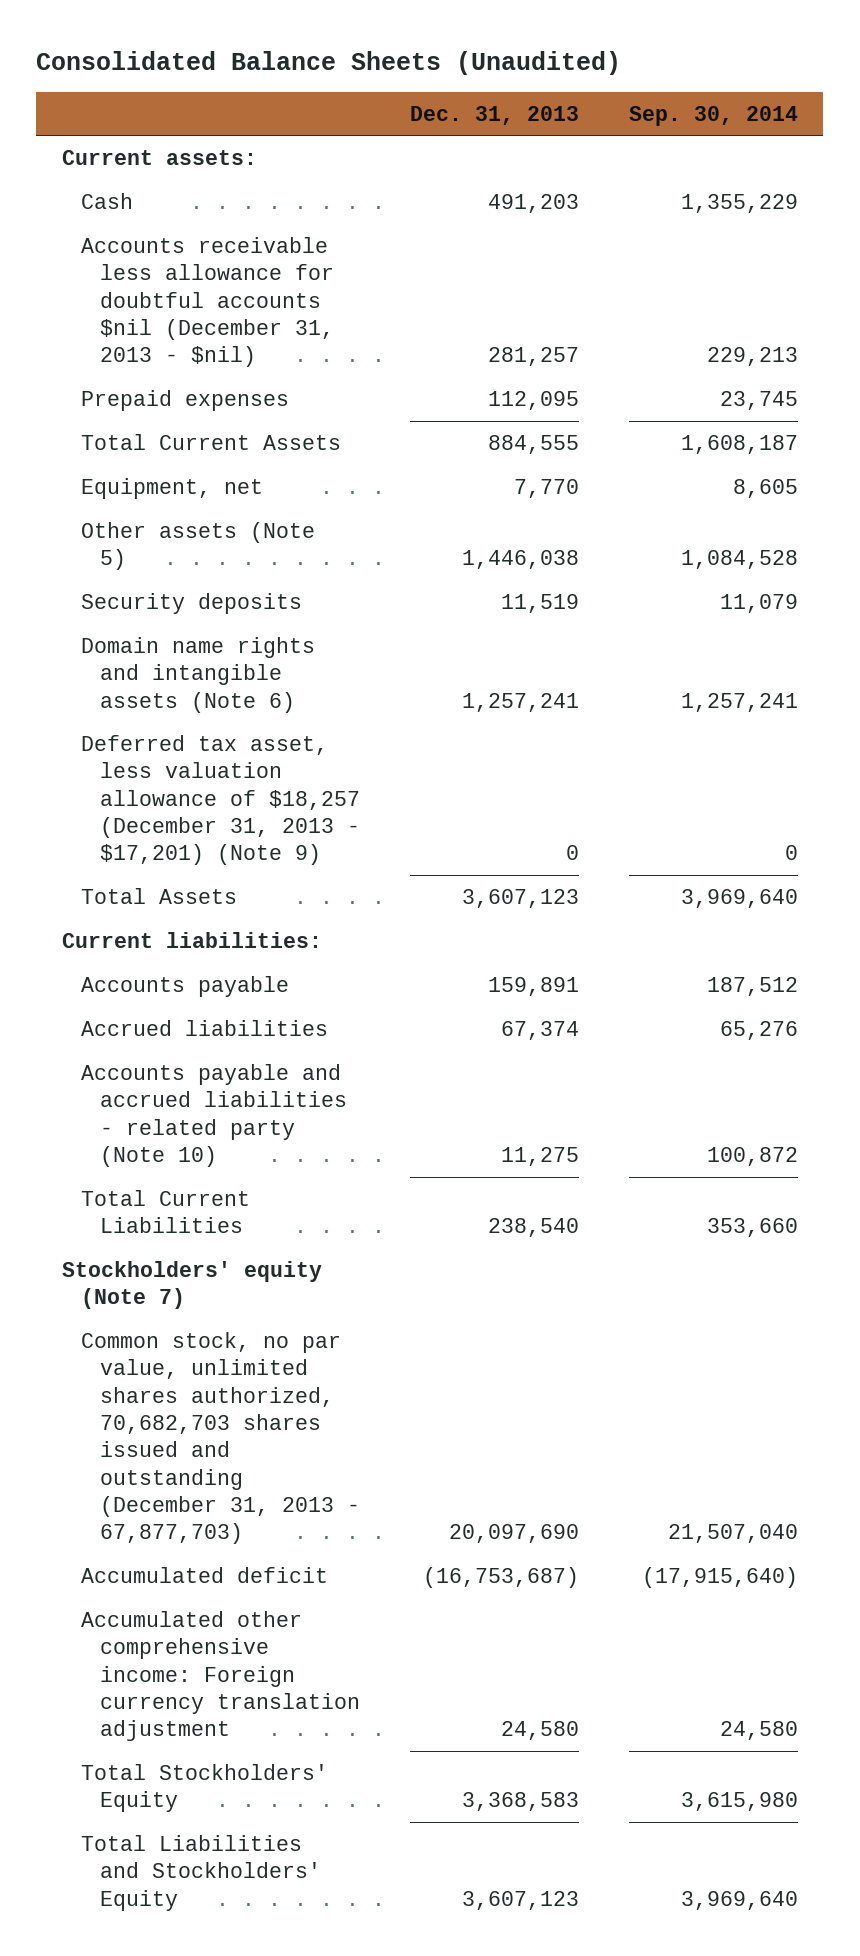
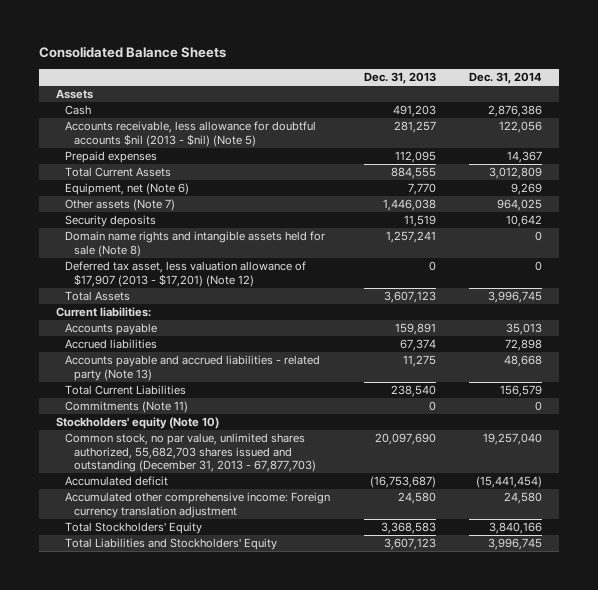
- Consolidated Balance Sheets (Unaudited)
+ Consolidated Balance Sheets
- | Dec. 31, 2013 | Sep. 30, 2014
+ | Dec. 31, 2013 | Dec. 31, 2014
- Current assets:
+ Assets
- Accounts receivable less allowance for doubtful accounts $nil (December 31, 2013 - $nil) | 281,257 | 229,213
+ Accounts receivable, less allowance for doubtful accounts $nil (2013 - $nil) (Note 5) | 281,257 | 122,056
- Equipment, net | 7,770 | 8,605
- Other assets (Note 5) | 1,446,038 | 1,084,528
+ Equipment, net (Note 6) | 7,770 | 9,269
+ Other assets (Note 7) | 1,446,038 | 964,025
- Domain name rights and intangible assets (Note 6) | 1,257,241 | 1,257,241
- Deferred tax asset, less valuation allowance of $18,257 (December 31, 2013 - $17,201) (Note 9) | 0 | 0
+ Domain name rights and intangible assets held for sale (Note 8) | 1,257,241 | 0
+ Deferred tax asset, less valuation allowance of $17,907 (2013 - $17,201) (Note 12) | 0 | 0
- Accounts payable and accrued liabilities - related party (Note 10) | 11,275 | 100,872
+ Accounts payable and accrued liabilities - related party (Note 13) | 11,275 | 48,668
- Stockholders' equity (Note 7)
- Common stock, no par value, unlimited shares authorized, 70,682,703 shares issued and outstanding (December 31, 2013 - 67,877,703) | 20,097,690 | 21,507,040
+ Commitments (Note 11) | 0 | 0
+ Stockholders' equity (Note 10)
+ Common stock, no par value, unlimited shares authorized, 55,682,703 shares issued and outstanding (December 31, 2013 - 67,877,703) | 20,097,690 | 19,257,040

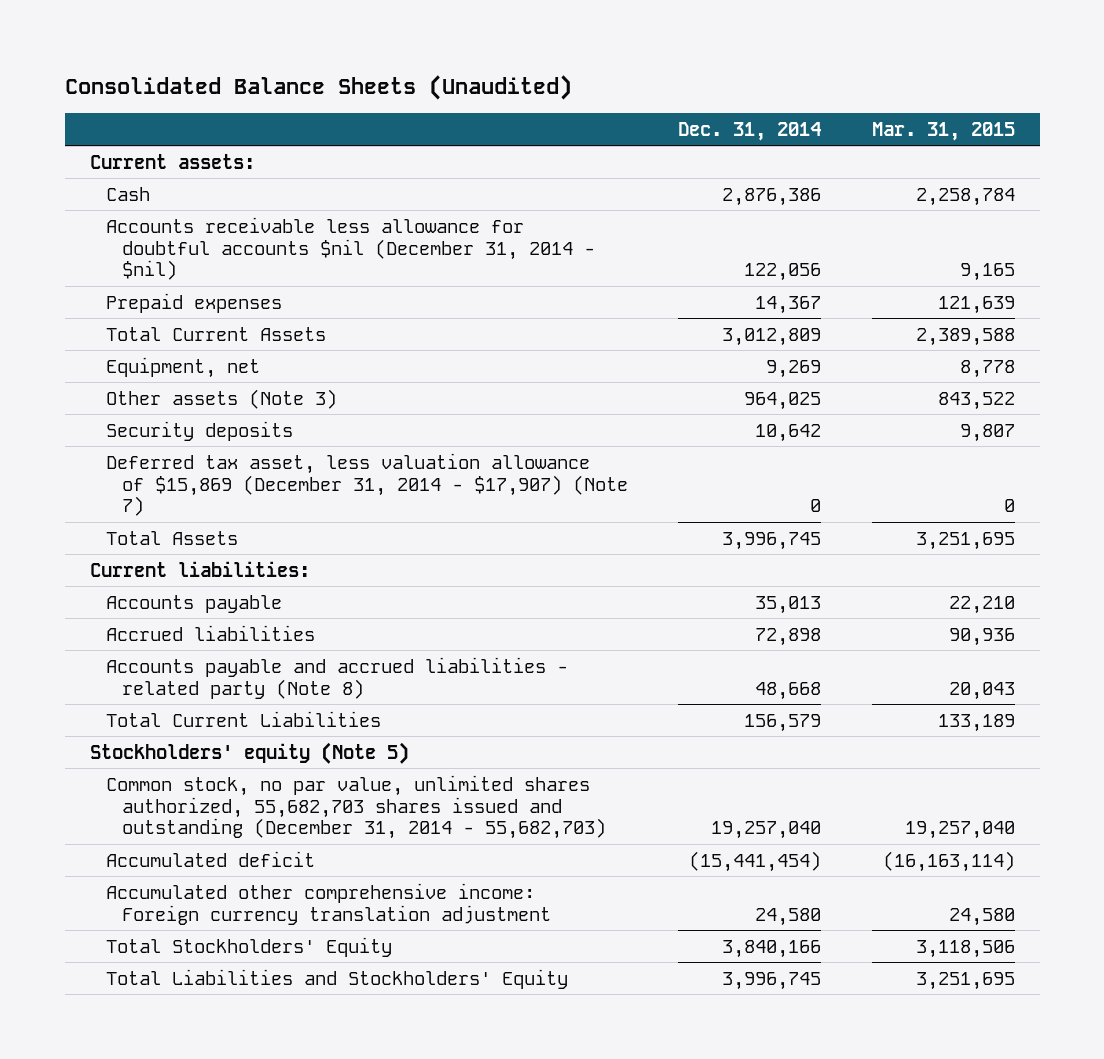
- Consolidated Balance Sheets
+ Consolidated Balance Sheets (Unaudited)
- | Dec. 31, 2013 | Dec. 31, 2014
+ | Dec. 31, 2014 | Mar. 31, 2015
- Assets
+ Current assets:
- Accounts receivable, less allowance for doubtful accounts $nil (2013 - $nil) (Note 5) | 281,257 | 122,056
+ Accounts receivable less allowance for doubtful accounts $nil (December 31, 2014 - $nil) | 122,056 | 9,165
- Equipment, net (Note 6) | 7,770 | 9,269
- Other assets (Note 7) | 1,446,038 | 964,025
+ Equipment, net | 9,269 | 8,778
+ Other assets (Note 3) | 964,025 | 843,522
- Domain name rights and intangible assets held for sale (Note 8) | 1,257,241 | 0
- Deferred tax asset, less valuation allowance of $17,907 (2013 - $17,201) (Note 12) | 0 | 0
+ Deferred tax asset, less valuation allowance of $15,869 (December 31, 2014 - $17,907) (Note 7) | 0 | 0
- Accounts payable and accrued liabilities - related party (Note 13) | 11,275 | 48,668
+ Accounts payable and accrued liabilities - related party (Note 8) | 48,668 | 20,043
- Commitments (Note 11) | 0 | 0
- Stockholders' equity (Note 10)
- Common stock, no par value, unlimited shares authorized, 55,682,703 shares issued and outstanding (December 31, 2013 - 67,877,703) | 20,097,690 | 19,257,040
+ Stockholders' equity (Note 5)
+ Common stock, no par value, unlimited shares authorized, 55,682,703 shares issued and outstanding (December 31, 2014 - 55,682,703) | 19,257,040 | 19,257,040

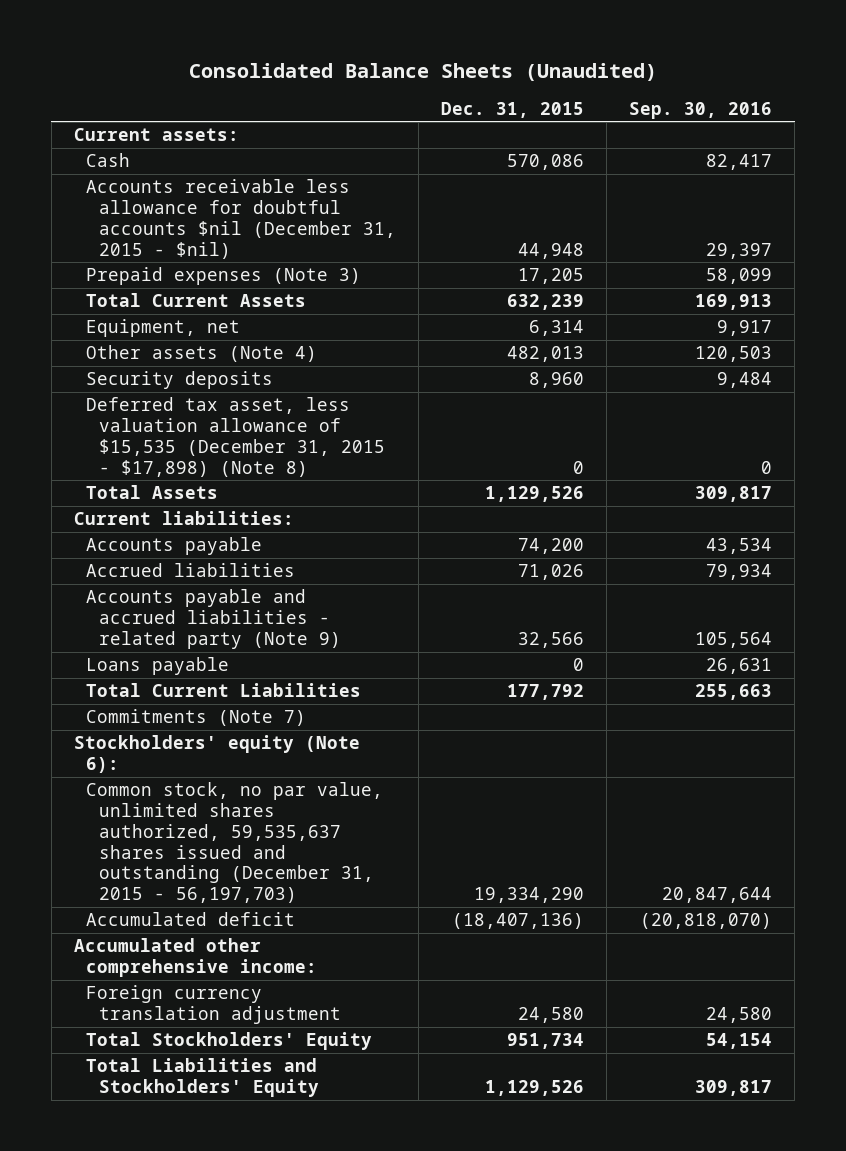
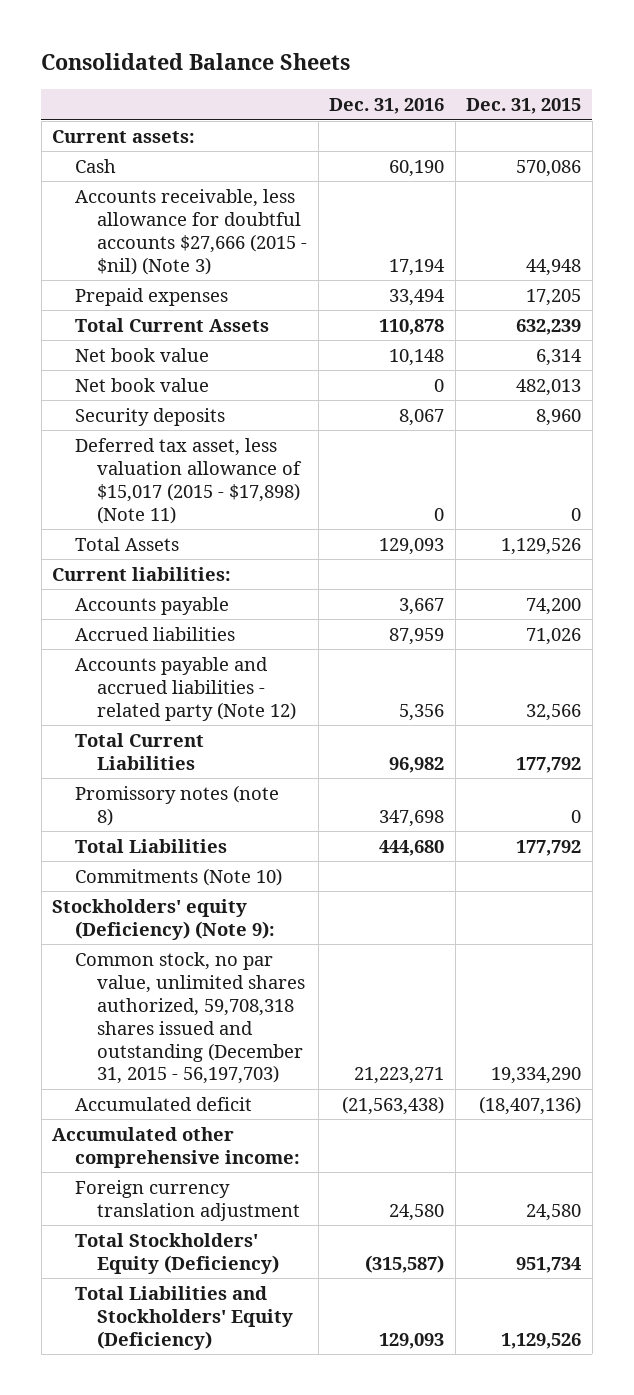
- Consolidated Balance Sheets (Unaudited)
+ Consolidated Balance Sheets
- | Dec. 31, 2015 | Sep. 30, 2016
+ | Dec. 31, 2016 | Dec. 31, 2015
- Accounts receivable less allowance for doubtful accounts $nil (December 31, 2015 - $nil) | 44,948 | 29,397
- Prepaid expenses (Note 3) | 17,205 | 58,099
+ Accounts receivable, less allowance for doubtful accounts $27,666 (2015 - $nil) (Note 3) | 17,194 | 44,948
+ Prepaid expenses | 33,494 | 17,205
- Equipment, net | 6,314 | 9,917
- Other assets (Note 4) | 482,013 | 120,503
+ Net book value | 10,148 | 6,314
+ Net book value | 0 | 482,013
- Deferred tax asset, less valuation allowance of $15,535 (December 31, 2015 - $17,898) (Note 8) | 0 | 0
+ Deferred tax asset, less valuation allowance of $15,017 (2015 - $17,898) (Note 11) | 0 | 0
- Accounts payable and accrued liabilities - related party (Note 9) | 32,566 | 105,564
- Loans payable | 0 | 26,631
+ Accounts payable and accrued liabilities - related party (Note 12) | 5,356 | 32,566
- Commitments (Note 7)
- Stockholders' equity (Note 6):
- Common stock, no par value, unlimited shares authorized, 59,535,637 shares issued and outstanding (December 31, 2015 - 56,197,703) | 19,334,290 | 20,847,644
+ Promissory notes (note 8) | 347,698 | 0
+ Total Liabilities | 444,680 | 177,792
+ Commitments (Note 10)
+ Stockholders' equity (Deficiency) (Note 9):
+ Common stock, no par value, unlimited shares authorized, 59,708,318 shares issued and outstanding (December 31, 2015 - 56,197,703) | 21,223,271 | 19,334,290
- Total Stockholders' Equity | 951,734 | 54,154
- Total Liabilities and Stockholders' Equity | 1,129,526 | 309,817
+ Total Stockholders' Equity (Deficiency) | (315,587) | 951,734
+ Total Liabilities and Stockholders' Equity (Deficiency) | 129,093 | 1,129,526

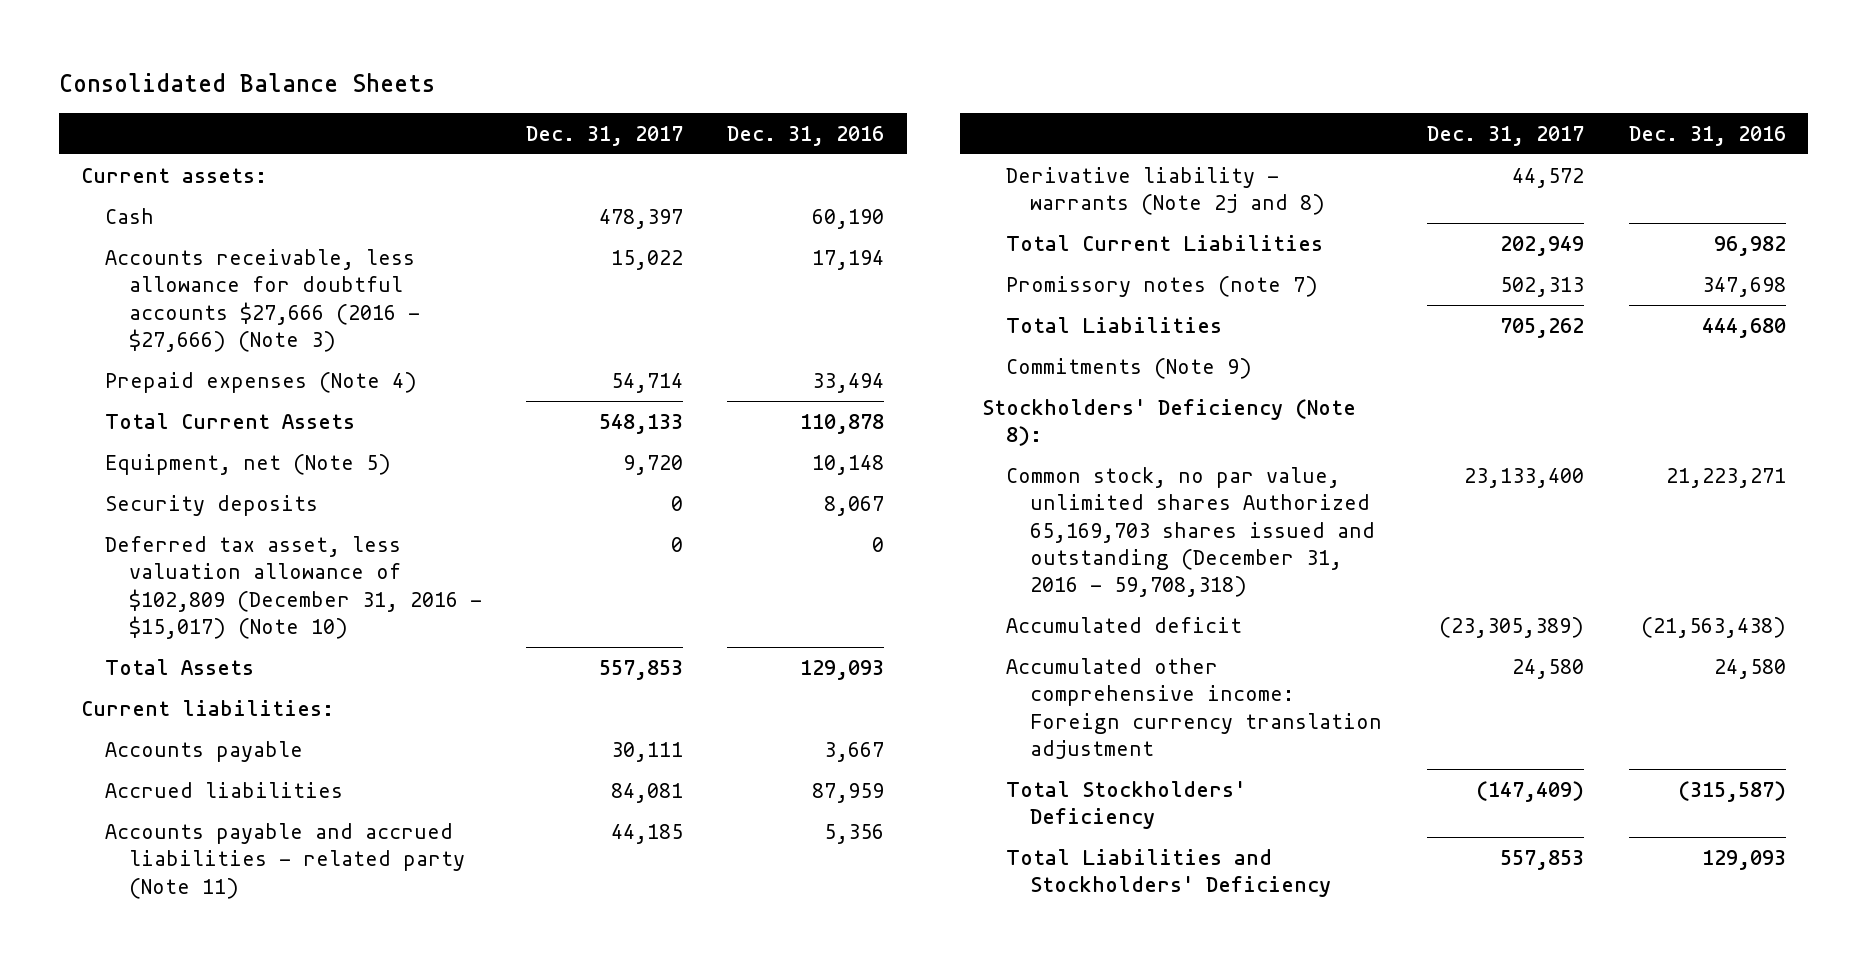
- | Dec. 31, 2016 | Dec. 31, 2015
+ | Dec. 31, 2017 | Dec. 31, 2016
- Accounts receivable, less allowance for doubtful accounts $27,666 (2015 - $nil) (Note 3) | 17,194 | 44,948
- Prepaid expenses | 33,494 | 17,205
+ Accounts receivable, less allowance for doubtful accounts $27,666 (2016 - $27,666) (Note 3) | 15,022 | 17,194
+ Prepaid expenses (Note 4) | 54,714 | 33,494
- Net book value | 10,148 | 6,314
- Net book value | 0 | 482,013
+ Equipment, net (Note 5) | 9,720 | 10,148
- Deferred tax asset, less valuation allowance of $15,017 (2015 - $17,898) (Note 11) | 0 | 0
+ Deferred tax asset, less valuation allowance of $102,809 (December 31, 2016 - $15,017) (Note 10) | 0 | 0
- Accounts payable and accrued liabilities - related party (Note 12) | 5,356 | 32,566
+ Accounts payable and accrued liabilities - related party (Note 11) | 44,185 | 5,356
+ Derivative liability - warrants (Note 2j and 8) | 44,572 |
- Promissory notes (note 8) | 347,698 | 0
+ Promissory notes (note 7) | 502,313 | 347,698
- Commitments (Note 10)
- Stockholders' equity (Deficiency) (Note 9):
- Common stock, no par value, unlimited shares authorized, 59,708,318 shares issued and outstanding (December 31, 2015 - 56,197,703) | 21,223,271 | 19,334,290
+ Commitments (Note 9)
+ Stockholders' Deficiency (Note 8):
+ Common stock, no par value, unlimited shares Authorized 65,169,703 shares issued and outstanding (December 31, 2016 - 59,708,318) | 23,133,400 | 21,223,271
- Accumulated other comprehensive income:
- Foreign currency translation adjustment | 24,580 | 24,580
- Total Stockholders' Equity (Deficiency) | (315,587) | 951,734
- Total Liabilities and Stockholders' Equity (Deficiency) | 129,093 | 1,129,526
+ Accumulated other comprehensive income: Foreign currency translation adjustment | 24,580 | 24,580
+ Total Stockholders' Deficiency | (147,409) | (315,587)
+ Total Liabilities and Stockholders' Deficiency | 557,853 | 129,093

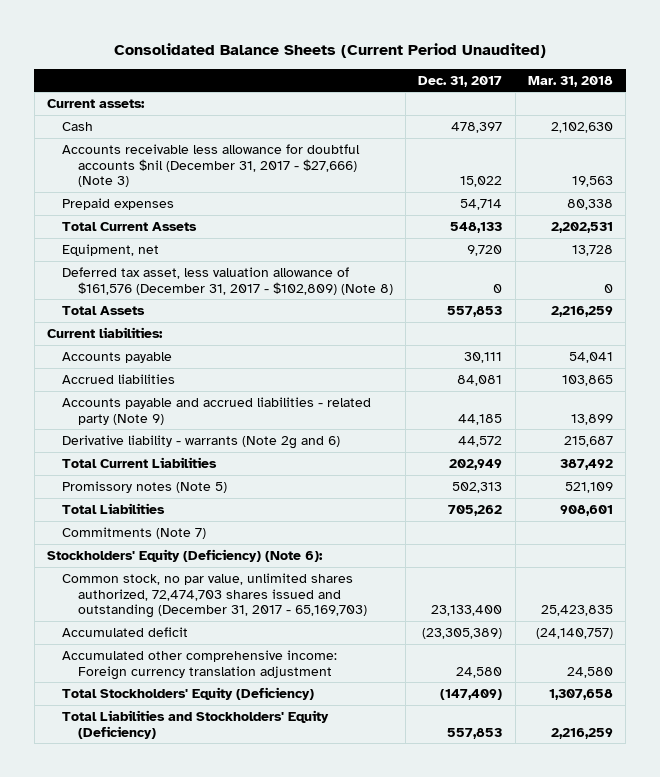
- Consolidated Balance Sheets
+ Consolidated Balance Sheets (Current Period Unaudited)
- | Dec. 31, 2017 | Dec. 31, 2016
+ | Dec. 31, 2017 | Mar. 31, 2018
- Accounts receivable, less allowance for doubtful accounts $27,666 (2016 - $27,666) (Note 3) | 15,022 | 17,194
- Prepaid expenses (Note 4) | 54,714 | 33,494
+ Accounts receivable less allowance for doubtful accounts $nil (December 31, 2017 - $27,666) (Note 3) | 15,022 | 19,563
+ Prepaid expenses | 54,714 | 80,338
- Equipment, net (Note 5) | 9,720 | 10,148
- Security deposits | 0 | 8,067
- Deferred tax asset, less valuation allowance of $102,809 (December 31, 2016 - $15,017) (Note 10) | 0 | 0
+ Equipment, net | 9,720 | 13,728
+ Deferred tax asset, less valuation allowance of $161,576 (December 31, 2017 - $102,809) (Note 8) | 0 | 0
- Accounts payable and accrued liabilities - related party (Note 11) | 44,185 | 5,356
- Derivative liability - warrants (Note 2j and 8) | 44,572 |
+ Accounts payable and accrued liabilities - related party (Note 9) | 44,185 | 13,899
+ Derivative liability - warrants (Note 2g and 6) | 44,572 | 215,687
- Promissory notes (note 7) | 502,313 | 347,698
+ Promissory notes (Note 5) | 502,313 | 521,109
- Commitments (Note 9)
- Stockholders' Deficiency (Note 8):
- Common stock, no par value, unlimited shares Authorized 65,169,703 shares issued and outstanding (December 31, 2016 - 59,708,318) | 23,133,400 | 21,223,271
+ Commitments (Note 7)
+ Stockholders' Equity (Deficiency) (Note 6):
+ Common stock, no par value, unlimited shares authorized, 72,474,703 shares issued and outstanding (December 31, 2017 - 65,169,703) | 23,133,400 | 25,423,835
- Total Stockholders' Deficiency | (147,409) | (315,587)
- Total Liabilities and Stockholders' Deficiency | 557,853 | 129,093
+ Total Stockholders' Equity (Deficiency) | (147,409) | 1,307,658
+ Total Liabilities and Stockholders' Equity (Deficiency) | 557,853 | 2,216,259

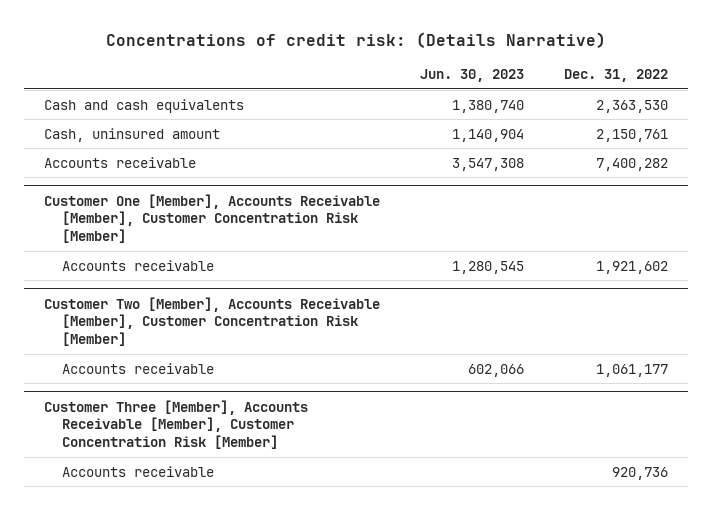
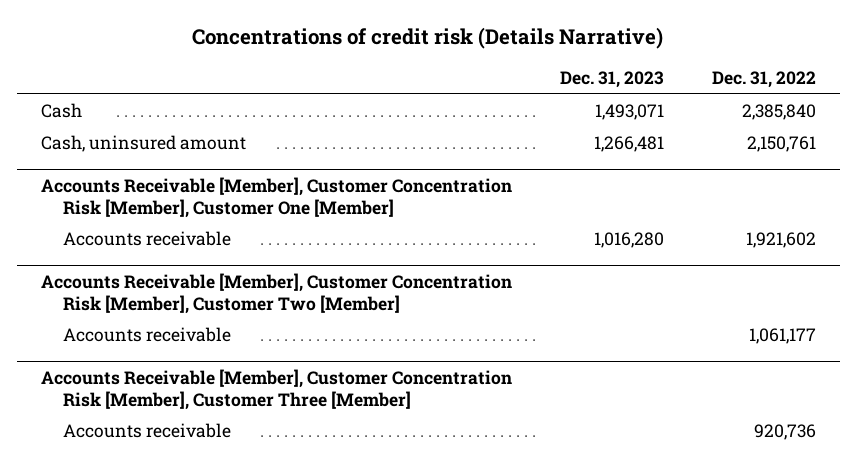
- Concentrations of credit risk: (Details Narrative)
+ Concentrations of credit risk (Details Narrative)
- | Jun. 30, 2023 | Dec. 31, 2022
+ | Dec. 31, 2023 | Dec. 31, 2022
- Cash and cash equivalents | 1,380,740 | 2,363,530
+ Cash | 1,493,071 | 2,385,840
- Accounts receivable | 3,547,308 | 7,400,282
- Customer One [Member], Accounts Receivable [Member], Customer Concentration Risk [Member]
+ Accounts Receivable [Member], Customer Concentration Risk [Member], Customer One [Member]
- Customer Two [Member], Accounts Receivable [Member], Customer Concentration Risk [Member]
+ Accounts Receivable [Member], Customer Concentration Risk [Member], Customer Two [Member]
- Customer Three [Member], Accounts Receivable [Member], Customer Concentration Risk [Member]
+ Accounts Receivable [Member], Customer Concentration Risk [Member], Customer Three [Member]

